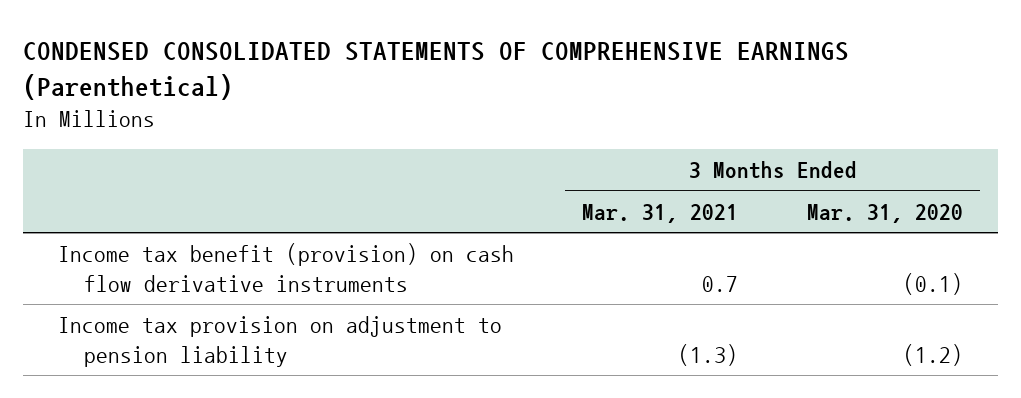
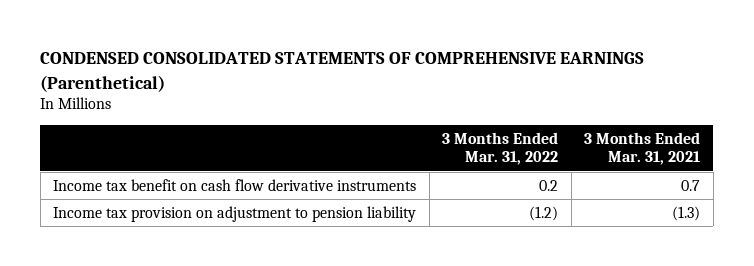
- | 3 Months Ended Mar. 31, 2021 | 3 Months Ended Mar. 31, 2020
+ | 3 Months Ended Mar. 31, 2022 | 3 Months Ended Mar. 31, 2021
- Income tax benefit (provision) on cash flow derivative instruments | 0.7 | (0.1)
+ Income tax benefit on cash flow derivative instruments | 0.2 | 0.7

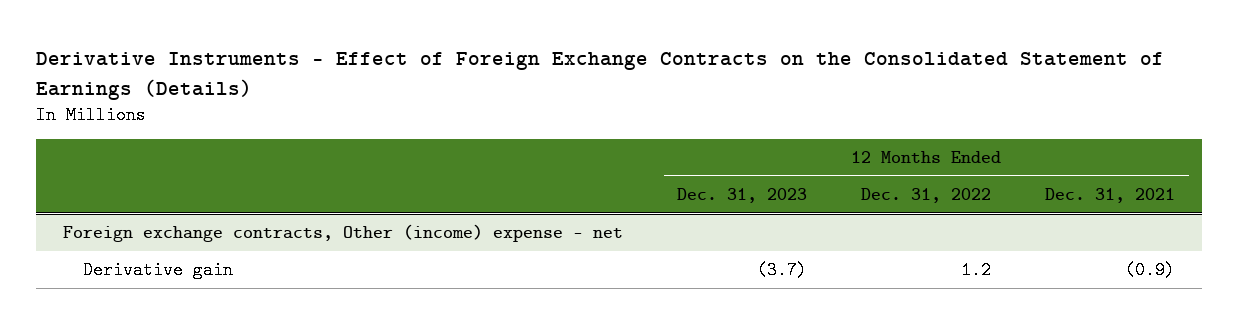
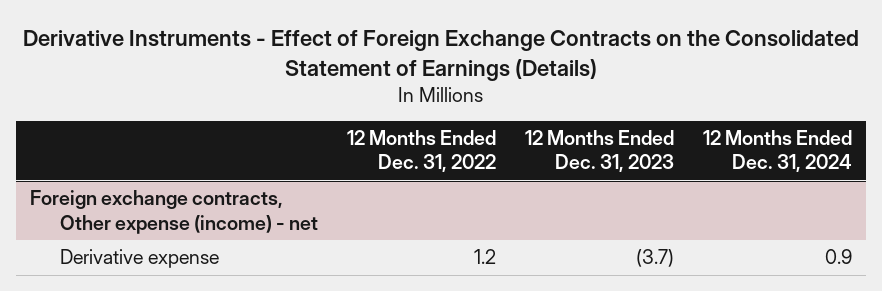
- | 12 Months Ended Dec. 31, 2023 | 12 Months Ended Dec. 31, 2022 | 12 Months Ended Dec. 31, 2021
+ | 12 Months Ended Dec. 31, 2022 | 12 Months Ended Dec. 31, 2023 | 12 Months Ended Dec. 31, 2024
- Foreign exchange contracts, Other (income) expense - net
- Derivative gain | (3.7) | 1.2 | (0.9)
+ Foreign exchange contracts, Other expense (income) - net
+ Derivative expense | 1.2 | (3.7) | 0.9

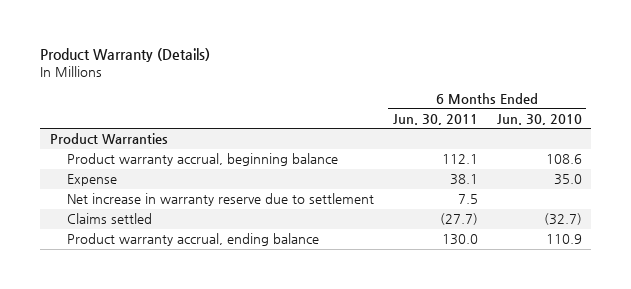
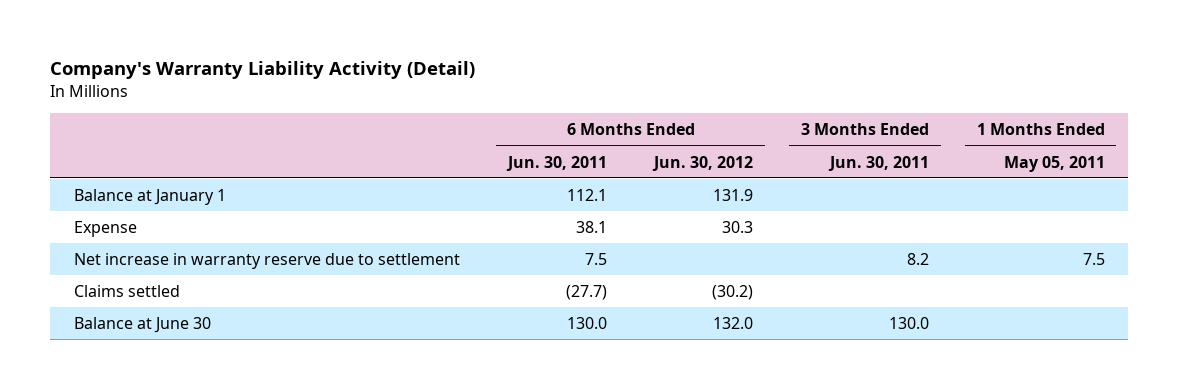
- Product Warranty (Details)
+ Company's Warranty Liability Activity (Detail)
- | 6 Months Ended Jun. 30, 2011 | 6 Months Ended Jun. 30, 2010
+ | 6 Months Ended Jun. 30, 2011 | 6 Months Ended Jun. 30, 2012 | 3 Months Ended Jun. 30, 2011 | 1 Months Ended May 05, 2011
- Product Warranties
- Product warranty accrual, beginning balance | 112.1 | 108.6
+ Balance at January 1 | 112.1 | 131.9 | |
- Product warranty accrual, ending balance | 130.0 | 110.9
+ Balance at June 30 | 130.0 | 132.0 | 130.0 |

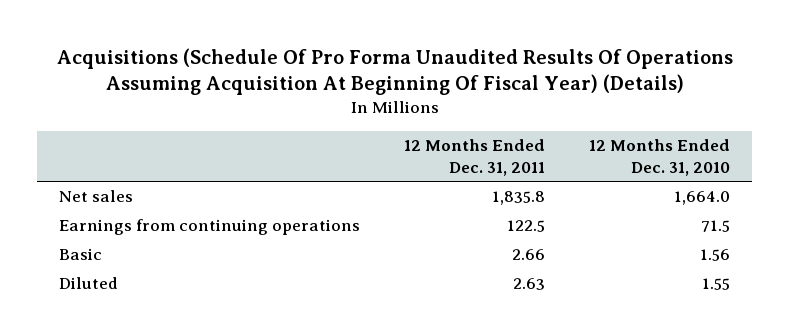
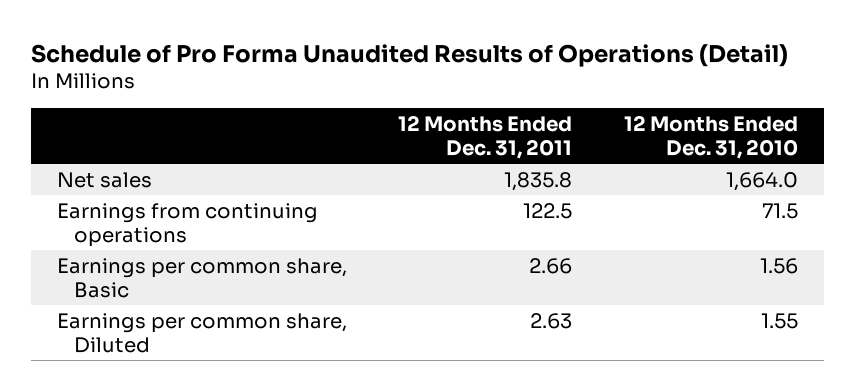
- Acquisitions (Schedule Of Pro Forma Unaudited Results Of Operations Assuming Acquisition At Beginning Of Fiscal Year) (Details)
+ Schedule of Pro Forma Unaudited Results of Operations (Detail)
- Basic | 2.66 | 1.56
- Diluted | 2.63 | 1.55
+ Earnings per common share, Basic | 2.66 | 1.56
+ Earnings per common share, Diluted | 2.63 | 1.55

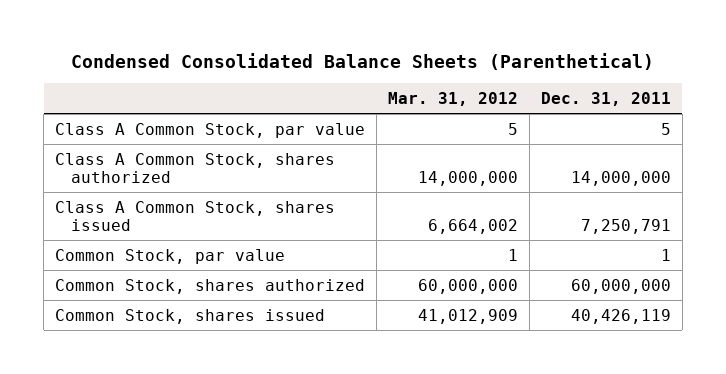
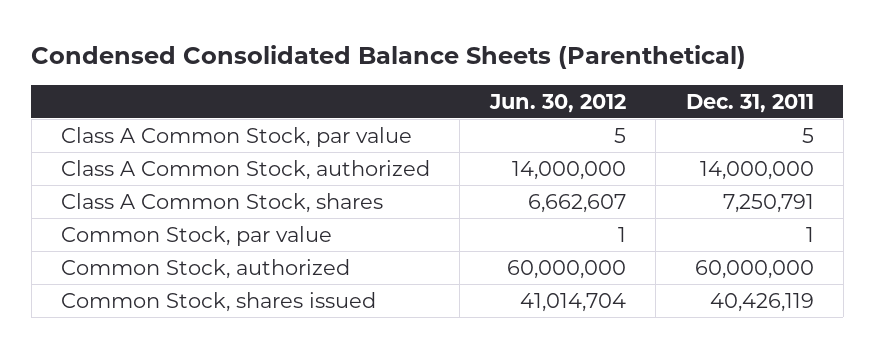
- | Mar. 31, 2012 | Dec. 31, 2011
+ | Jun. 30, 2012 | Dec. 31, 2011
- Class A Common Stock, shares authorized | 14,000,000 | 14,000,000
- Class A Common Stock, shares issued | 6,664,002 | 7,250,791
+ Class A Common Stock, authorized | 14,000,000 | 14,000,000
+ Class A Common Stock, shares | 6,662,607 | 7,250,791
- Common Stock, shares authorized | 60,000,000 | 60,000,000
+ Common Stock, authorized | 60,000,000 | 60,000,000

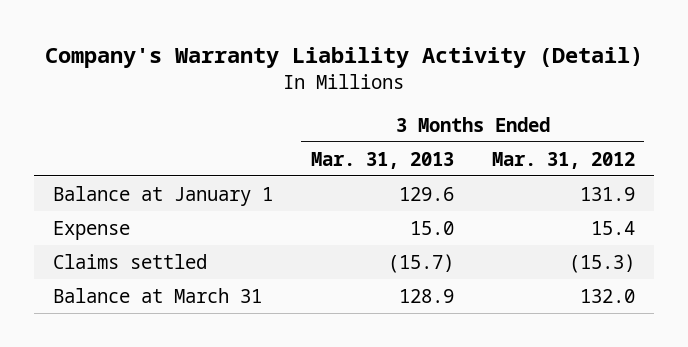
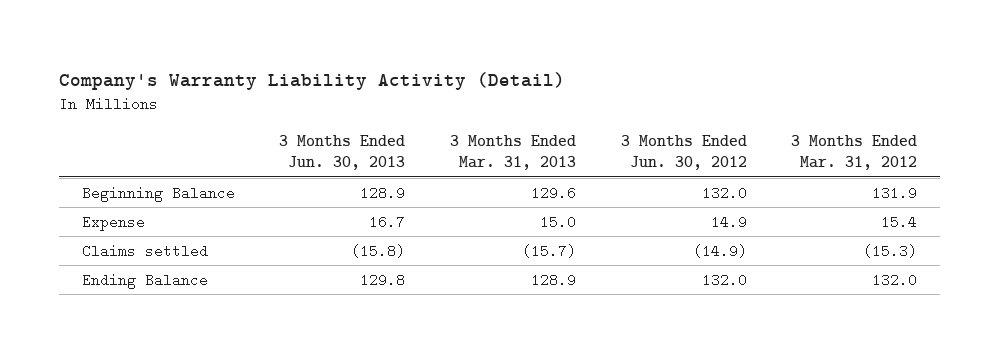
- | 3 Months Ended Mar. 31, 2013 | 3 Months Ended Mar. 31, 2012
+ | 3 Months Ended Jun. 30, 2013 | 3 Months Ended Mar. 31, 2013 | 3 Months Ended Jun. 30, 2012 | 3 Months Ended Mar. 31, 2012
- Balance at January 1 | 129.6 | 131.9
+ Beginning Balance | 128.9 | 129.6 | 132.0 | 131.9
- Balance at March 31 | 128.9 | 132.0
+ Ending Balance | 129.8 | 128.9 | 132.0 | 132.0

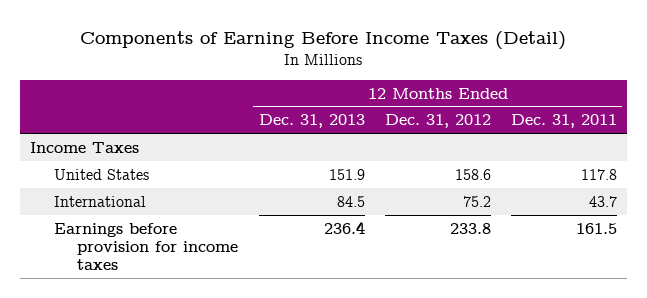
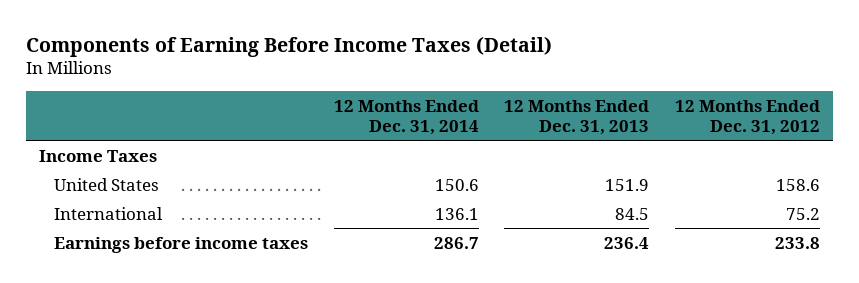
- | 12 Months Ended Dec. 31, 2013 | 12 Months Ended Dec. 31, 2012 | 12 Months Ended Dec. 31, 2011
+ | 12 Months Ended Dec. 31, 2014 | 12 Months Ended Dec. 31, 2013 | 12 Months Ended Dec. 31, 2012
- Earnings before provision for income taxes | 236.4 | 233.8 | 161.5
+ Earnings before income taxes | 286.7 | 236.4 | 233.8

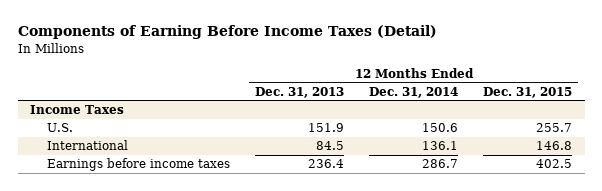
- | 12 Months Ended Dec. 31, 2014 | 12 Months Ended Dec. 31, 2013 | 12 Months Ended Dec. 31, 2012
+ | 12 Months Ended Dec. 31, 2013 | 12 Months Ended Dec. 31, 2014 | 12 Months Ended Dec. 31, 2015
- United States | 150.6 | 151.9 | 158.6
+ U.S. | 151.9 | 150.6 | 255.7

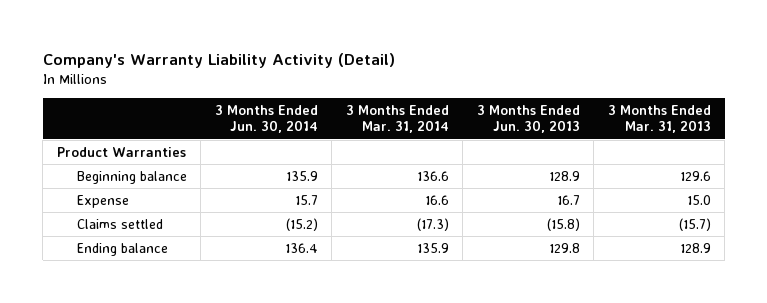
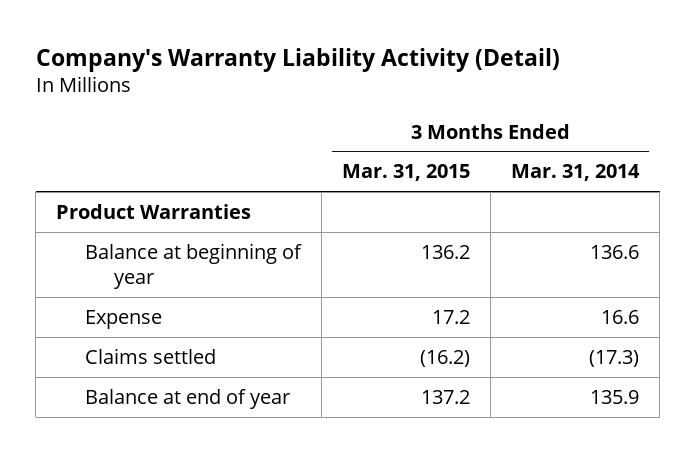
- | 3 Months Ended Jun. 30, 2014 | 3 Months Ended Mar. 31, 2014 | 3 Months Ended Jun. 30, 2013 | 3 Months Ended Mar. 31, 2013
+ | 3 Months Ended Mar. 31, 2015 | 3 Months Ended Mar. 31, 2014
- Beginning balance | 135.9 | 136.6 | 128.9 | 129.6
+ Balance at beginning of year | 136.2 | 136.6
- Ending balance | 136.4 | 135.9 | 129.8 | 128.9
+ Balance at end of year | 137.2 | 135.9

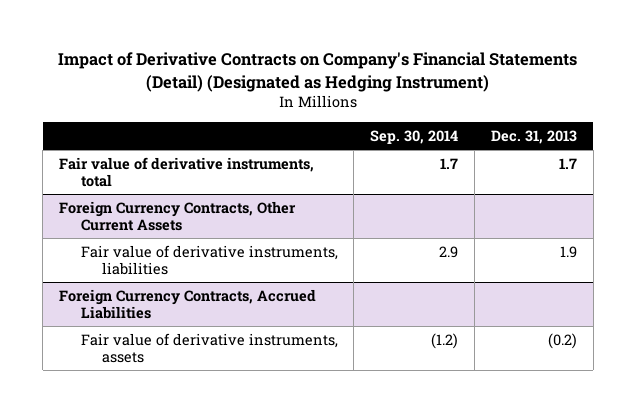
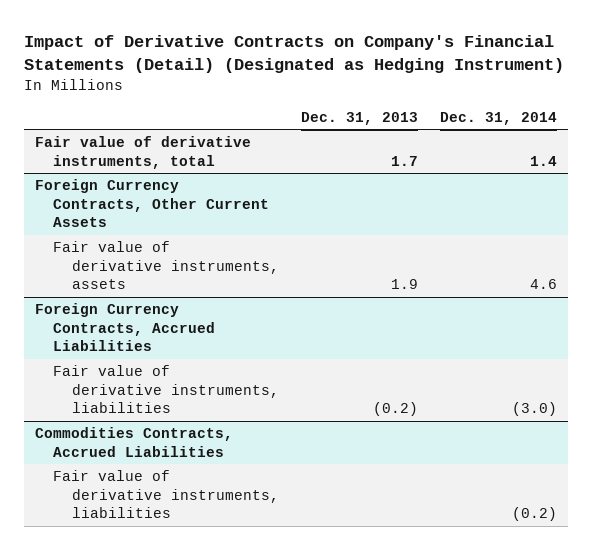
- | Sep. 30, 2014 | Dec. 31, 2013
+ | Dec. 31, 2013 | Dec. 31, 2014
@ Foreign Currency Contracts, Other Current Assets
- Fair value of derivative instruments, liabilities | 2.9 | 1.9
+ Fair value of derivative instruments, assets | 1.9 | 4.6
@ Foreign Currency Contracts, Accrued Liabilities
- Fair value of derivative instruments, assets | (1.2) | (0.2)
+ Fair value of derivative instruments, liabilities | (0.2) | (3.0)
+ Commodities Contracts, Accrued Liabilities
+ Fair value of derivative instruments, liabilities | | (0.2)

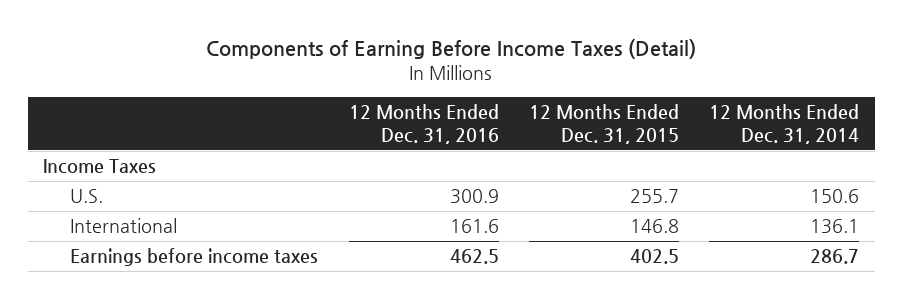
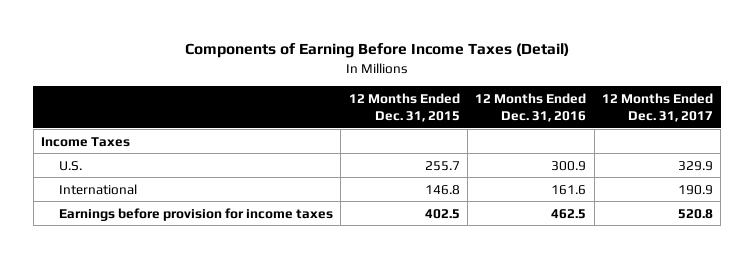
- | 12 Months Ended Dec. 31, 2016 | 12 Months Ended Dec. 31, 2015 | 12 Months Ended Dec. 31, 2014
+ | 12 Months Ended Dec. 31, 2015 | 12 Months Ended Dec. 31, 2016 | 12 Months Ended Dec. 31, 2017
- Earnings before income taxes | 462.5 | 402.5 | 286.7
+ Earnings before provision for income taxes | 402.5 | 462.5 | 520.8

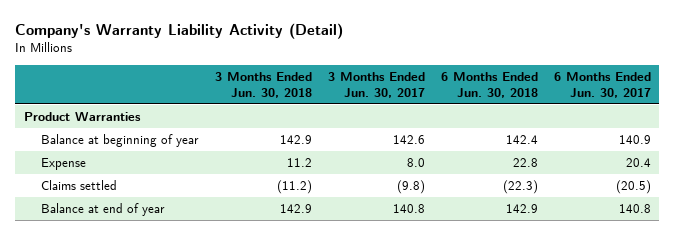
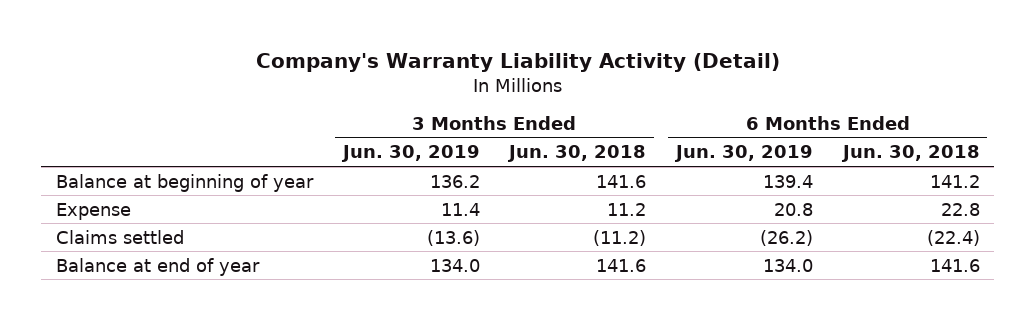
- | 3 Months Ended Jun. 30, 2018 | 3 Months Ended Jun. 30, 2017 | 6 Months Ended Jun. 30, 2018 | 6 Months Ended Jun. 30, 2017
+ | 3 Months Ended Jun. 30, 2019 | 3 Months Ended Jun. 30, 2018 | 6 Months Ended Jun. 30, 2019 | 6 Months Ended Jun. 30, 2018
- Product Warranties
- Balance at beginning of year | 142.9 | 142.6 | 142.4 | 140.9
+ Balance at beginning of year | 136.2 | 141.6 | 139.4 | 141.2
- Claims settled | (11.2) | (9.8) | (22.3) | (20.5)
- Balance at end of year | 142.9 | 140.8 | 142.9 | 140.8
+ Claims settled | (13.6) | (11.2) | (26.2) | (22.4)
+ Balance at end of year | 134.0 | 141.6 | 134.0 | 141.6

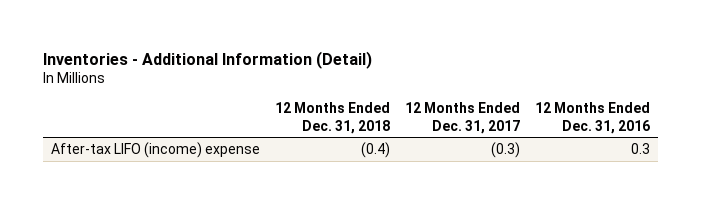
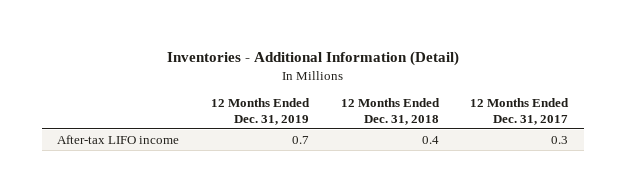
- | 12 Months Ended Dec. 31, 2018 | 12 Months Ended Dec. 31, 2017 | 12 Months Ended Dec. 31, 2016
+ | 12 Months Ended Dec. 31, 2019 | 12 Months Ended Dec. 31, 2018 | 12 Months Ended Dec. 31, 2017
- After-tax LIFO (income) expense | (0.4) | (0.3) | 0.3
+ After-tax LIFO income | 0.7 | 0.4 | 0.3

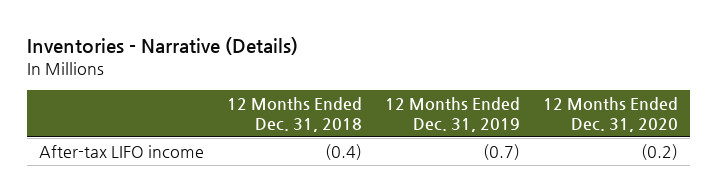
- Inventories - Additional Information (Detail)
+ Inventories - Narrative (Details)
- | 12 Months Ended Dec. 31, 2019 | 12 Months Ended Dec. 31, 2018 | 12 Months Ended Dec. 31, 2017
+ | 12 Months Ended Dec. 31, 2018 | 12 Months Ended Dec. 31, 2019 | 12 Months Ended Dec. 31, 2020
- After-tax LIFO income | 0.7 | 0.4 | 0.3
+ After-tax LIFO income | (0.4) | (0.7) | (0.2)

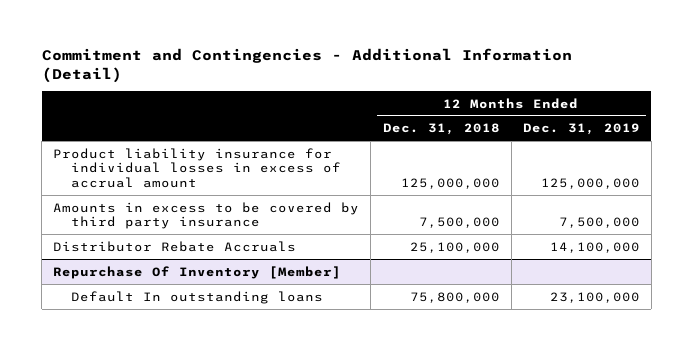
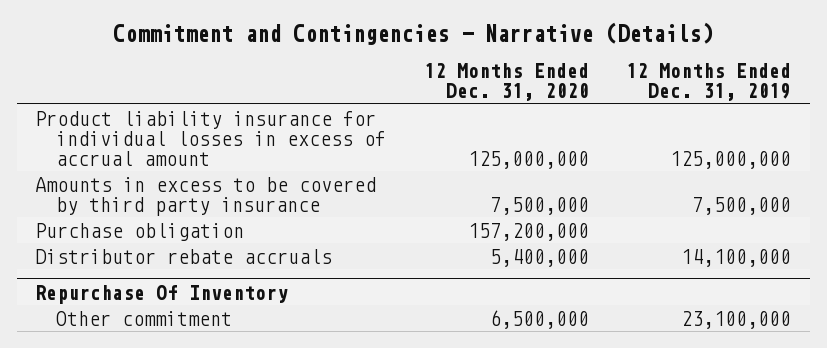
- Commitment and Contingencies - Additional Information (Detail)
+ Commitment and Contingencies - Narrative (Details)
- | 12 Months Ended Dec. 31, 2018 | 12 Months Ended Dec. 31, 2019
+ | 12 Months Ended Dec. 31, 2020 | 12 Months Ended Dec. 31, 2019
- Distributor Rebate Accruals | 25,100,000 | 14,100,000
- Repurchase Of Inventory [Member]
- Default In outstanding loans | 75,800,000 | 23,100,000
+ Purchase obligation | 157,200,000 |
+ Distributor rebate accruals | 5,400,000 | 14,100,000
+ Repurchase Of Inventory
+ Other commitment | 6,500,000 | 23,100,000

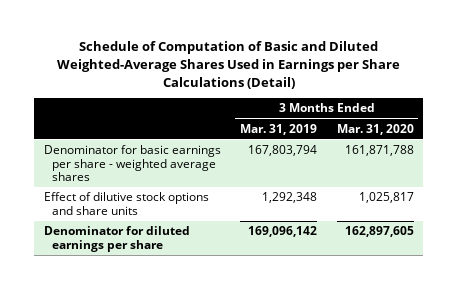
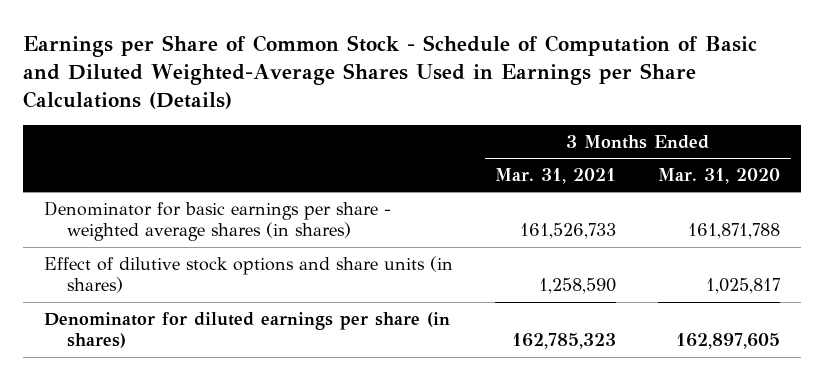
- Schedule of Computation of Basic and Diluted Weighted-Average Shares Used in Earnings per Share Calculations (Detail)
+ Earnings per Share of Common Stock - Schedule of Computation of Basic and Diluted Weighted-Average Shares Used in Earnings per Share Calculations (Details)
- | 3 Months Ended Mar. 31, 2019 | 3 Months Ended Mar. 31, 2020
+ | 3 Months Ended Mar. 31, 2021 | 3 Months Ended Mar. 31, 2020
- Denominator for basic earnings per share - weighted average shares | 167,803,794 | 161,871,788
- Effect of dilutive stock options and share units | 1,292,348 | 1,025,817
- Denominator for diluted earnings per share | 169,096,142 | 162,897,605
+ Denominator for basic earnings per share - weighted average shares (in shares) | 161,526,733 | 161,871,788
+ Effect of dilutive stock options and share units (in shares) | 1,258,590 | 1,025,817
+ Denominator for diluted earnings per share (in shares) | 162,785,323 | 162,897,605

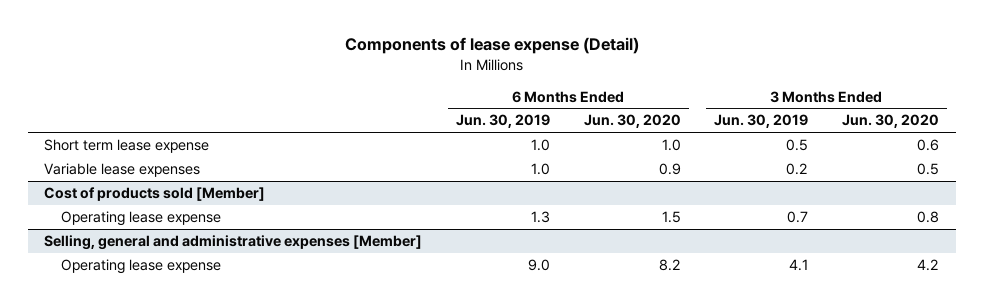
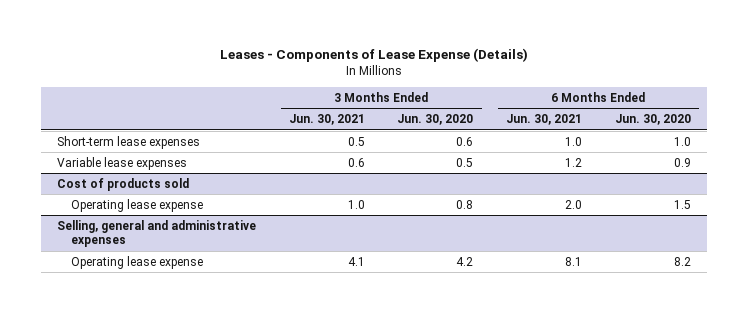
- Components of lease expense (Detail)
+ Leases - Components of Lease Expense (Details)
- | 6 Months Ended Jun. 30, 2019 | 6 Months Ended Jun. 30, 2020 | 3 Months Ended Jun. 30, 2019 | 3 Months Ended Jun. 30, 2020
+ | 3 Months Ended Jun. 30, 2021 | 3 Months Ended Jun. 30, 2020 | 6 Months Ended Jun. 30, 2021 | 6 Months Ended Jun. 30, 2020
- Short term lease expense | 1.0 | 1.0 | 0.5 | 0.6
+ Short-term lease expenses | 0.5 | 0.6 | 1.0 | 1.0
- Cost of products sold [Member]
+ Cost of products sold
- Selling, general and administrative expenses [Member]
+ Selling, general and administrative expenses

